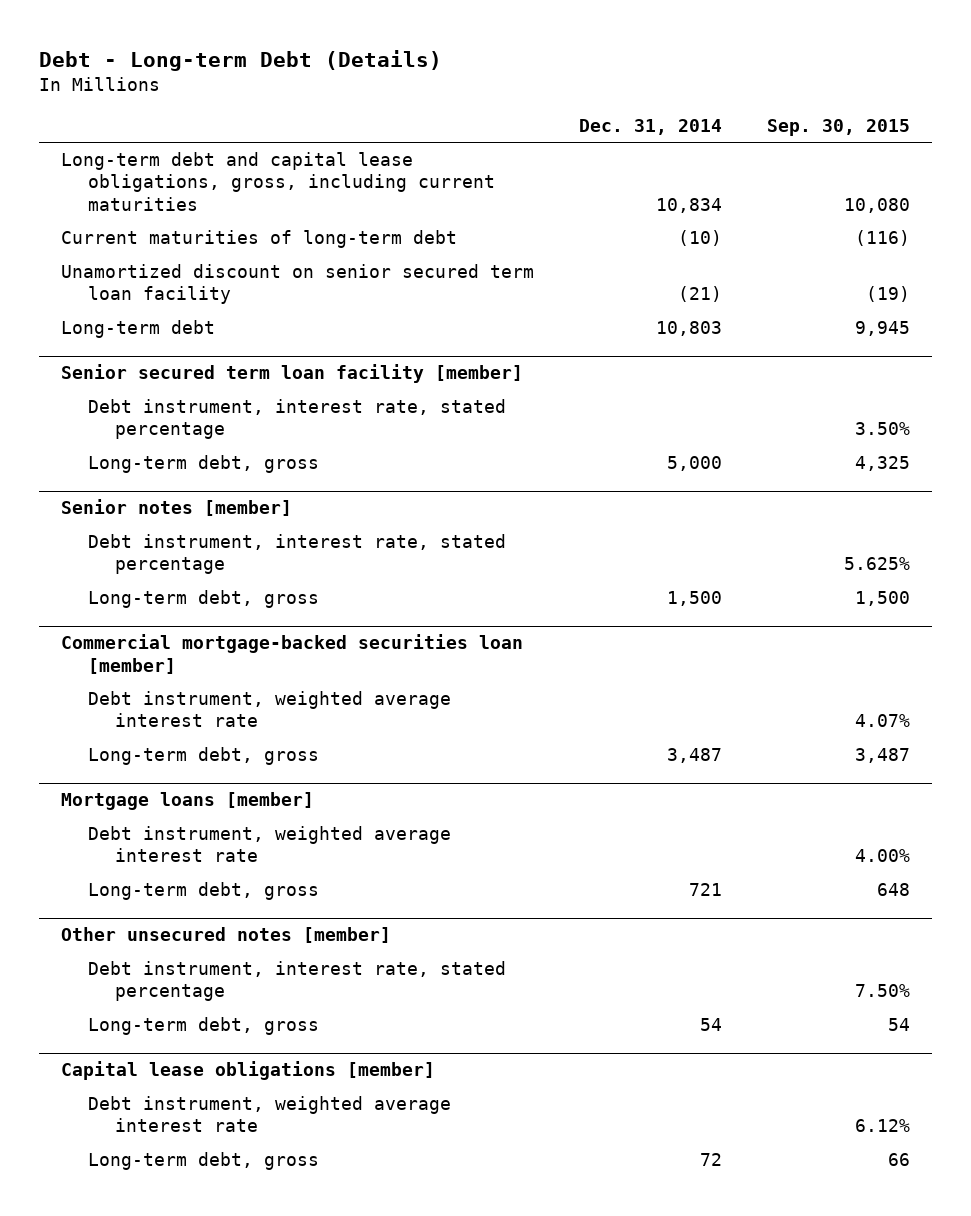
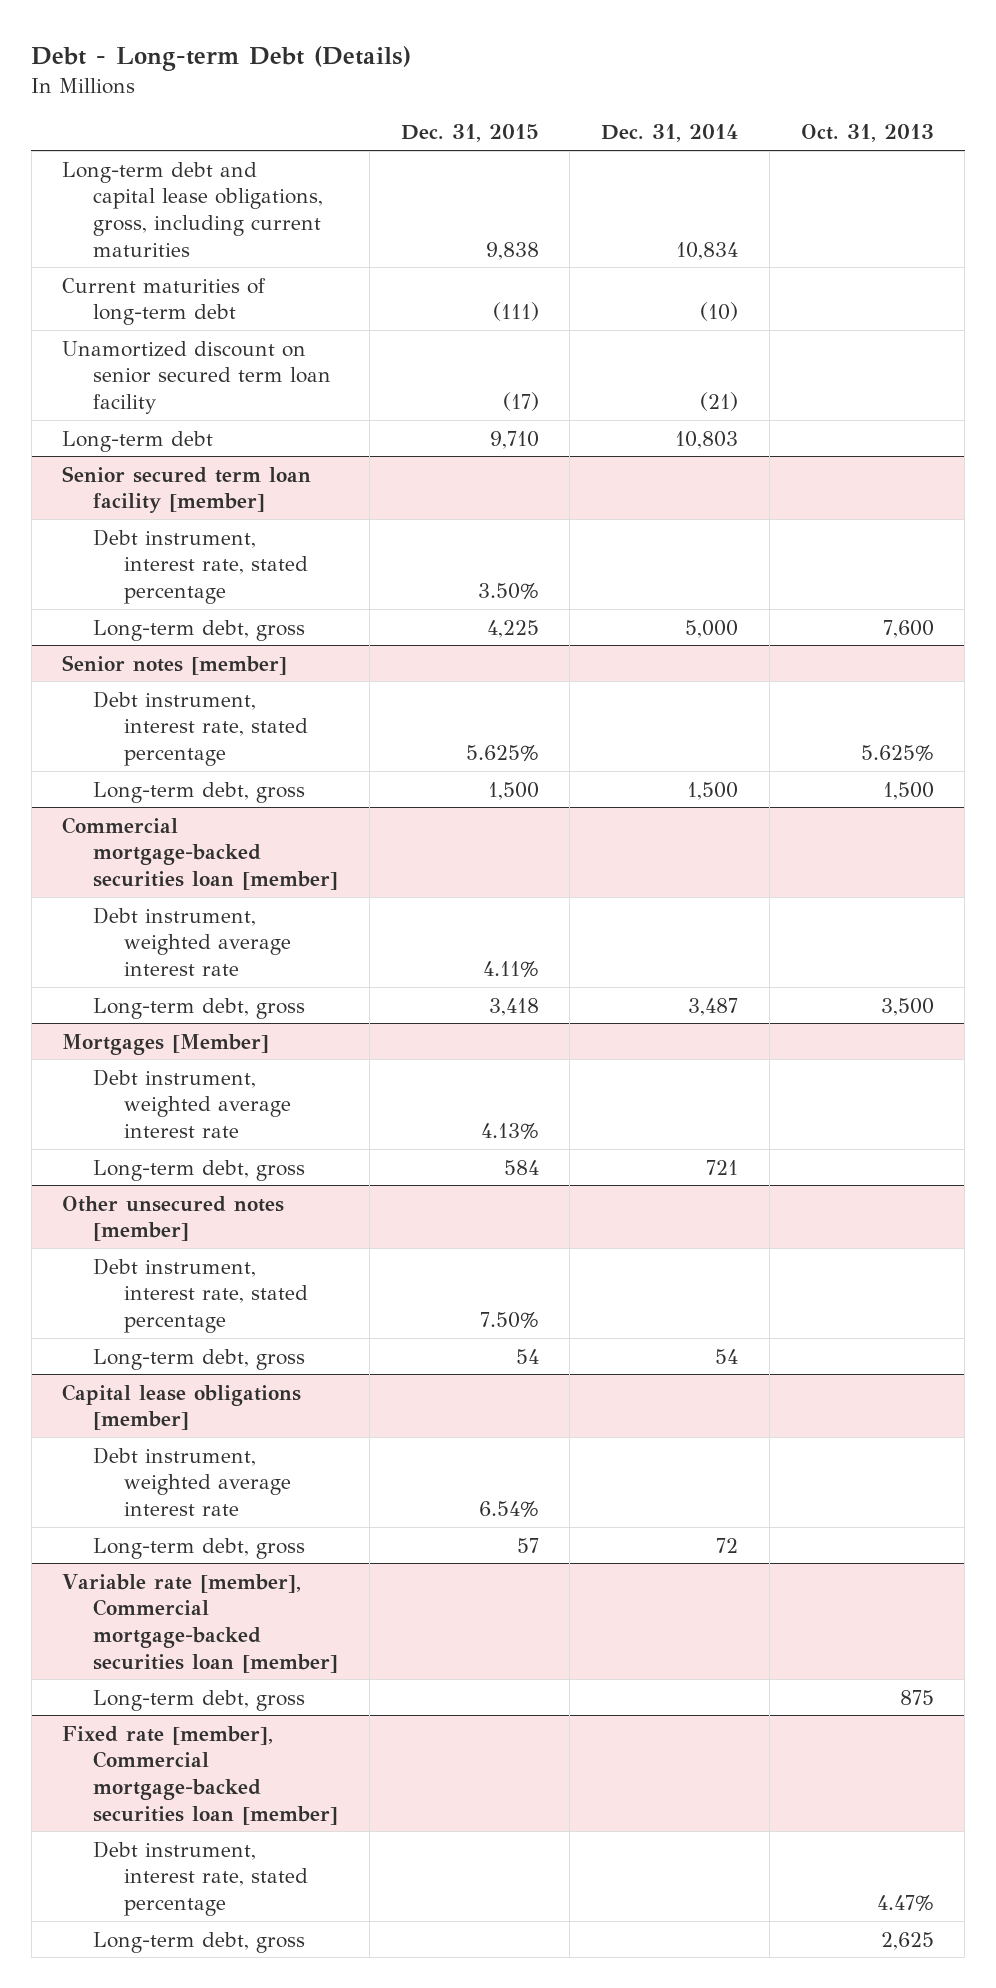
- | Dec. 31, 2014 | Sep. 30, 2015
+ | Dec. 31, 2015 | Dec. 31, 2014 | Oct. 31, 2013
- Mortgage loans [member]
+ Mortgages [Member]
+ Variable rate [member], Commercial mortgage-backed securities loan [member]
+ Long-term debt, gross | | | 875
+ Fixed rate [member], Commercial mortgage-backed securities loan [member]
+ Debt instrument, interest rate, stated percentage | | | 4.47%
+ Long-term debt, gross | | | 2,625

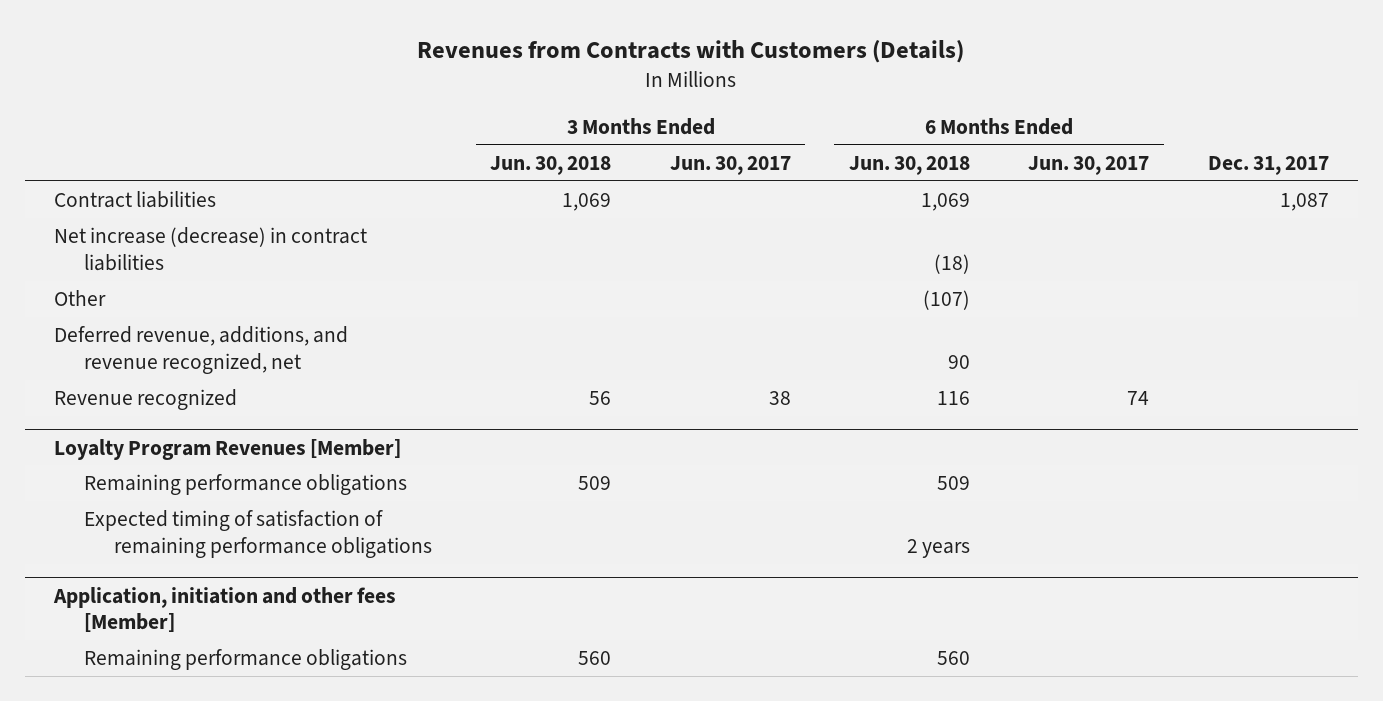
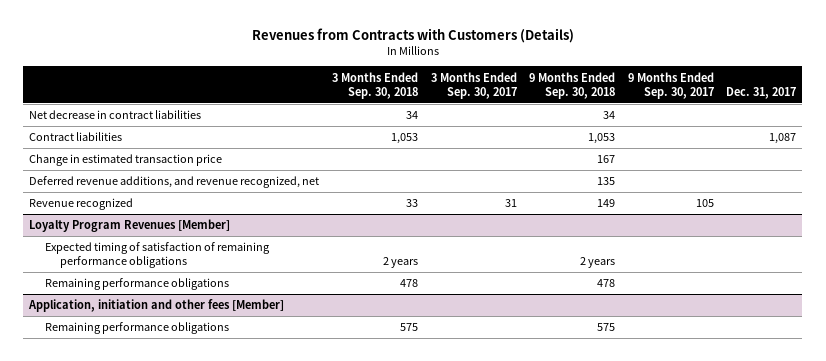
- | 3 Months Ended Jun. 30, 2018 | 3 Months Ended Jun. 30, 2017 | 6 Months Ended Jun. 30, 2018 | 6 Months Ended Jun. 30, 2017 | Dec. 31, 2017
+ | 3 Months Ended Sep. 30, 2018 | 3 Months Ended Sep. 30, 2017 | 9 Months Ended Sep. 30, 2018 | 9 Months Ended Sep. 30, 2017 | Dec. 31, 2017
+ Net decrease in contract liabilities | 34 | | 34 | |
- Net increase (decrease) in contract liabilities | | | (18) | |
- Other | | | (107) | |
- Deferred revenue, additions, and revenue recognized, net | | | 90 | |
+ Change in estimated transaction price | | | 167 | |
+ Deferred revenue additions, and revenue recognized, net | | | 135 | |
@ Loyalty Program Revenues [Member]
moved down: Remaining performance obligations | 478 | | 478 | |

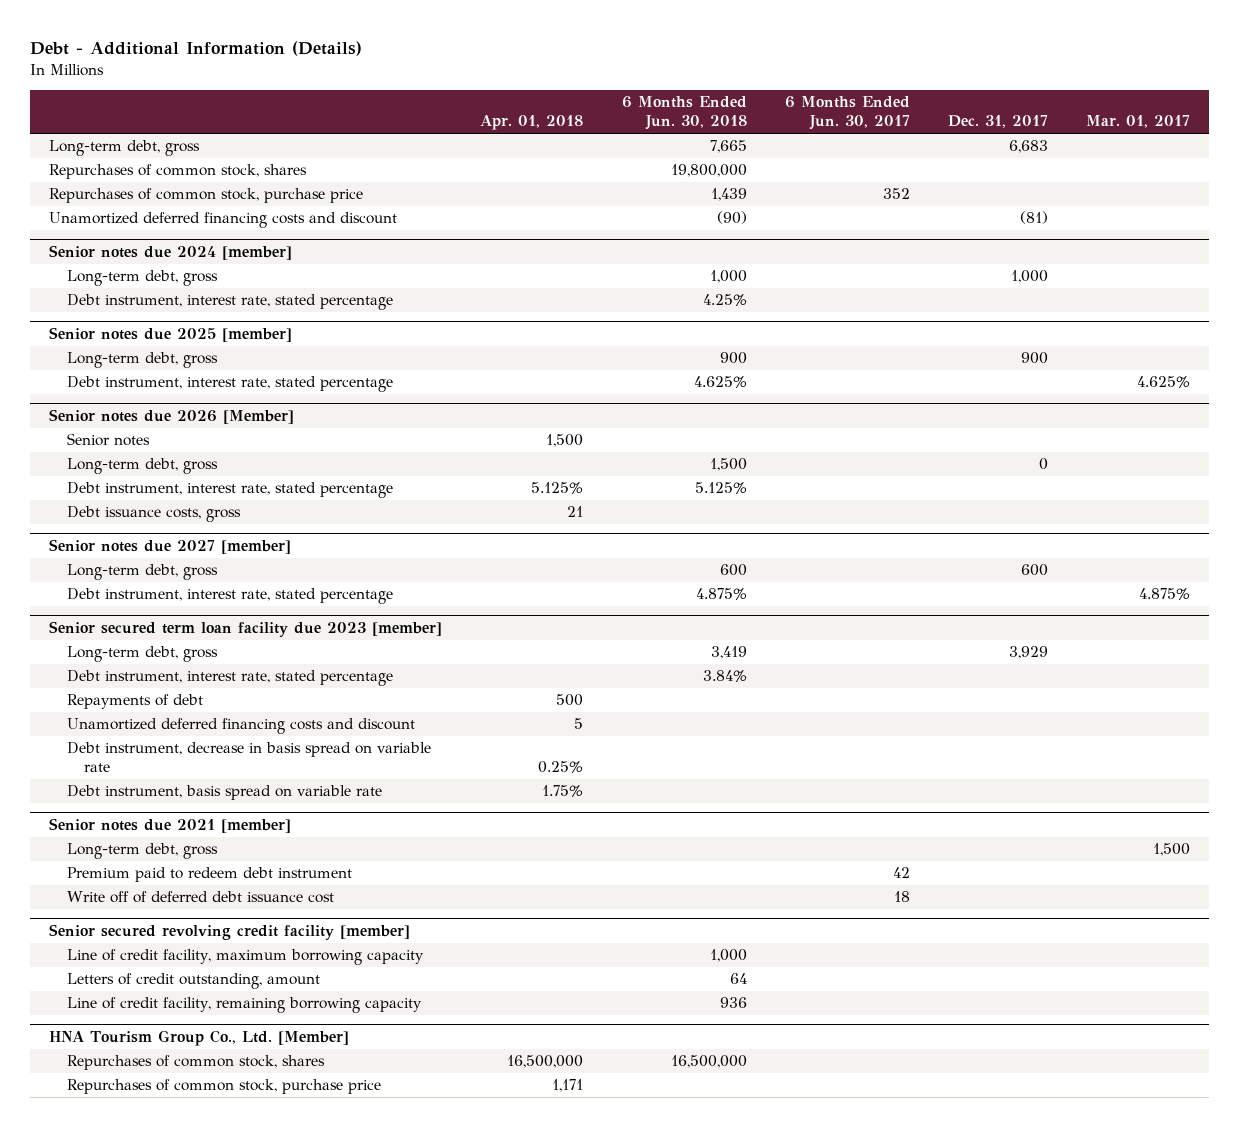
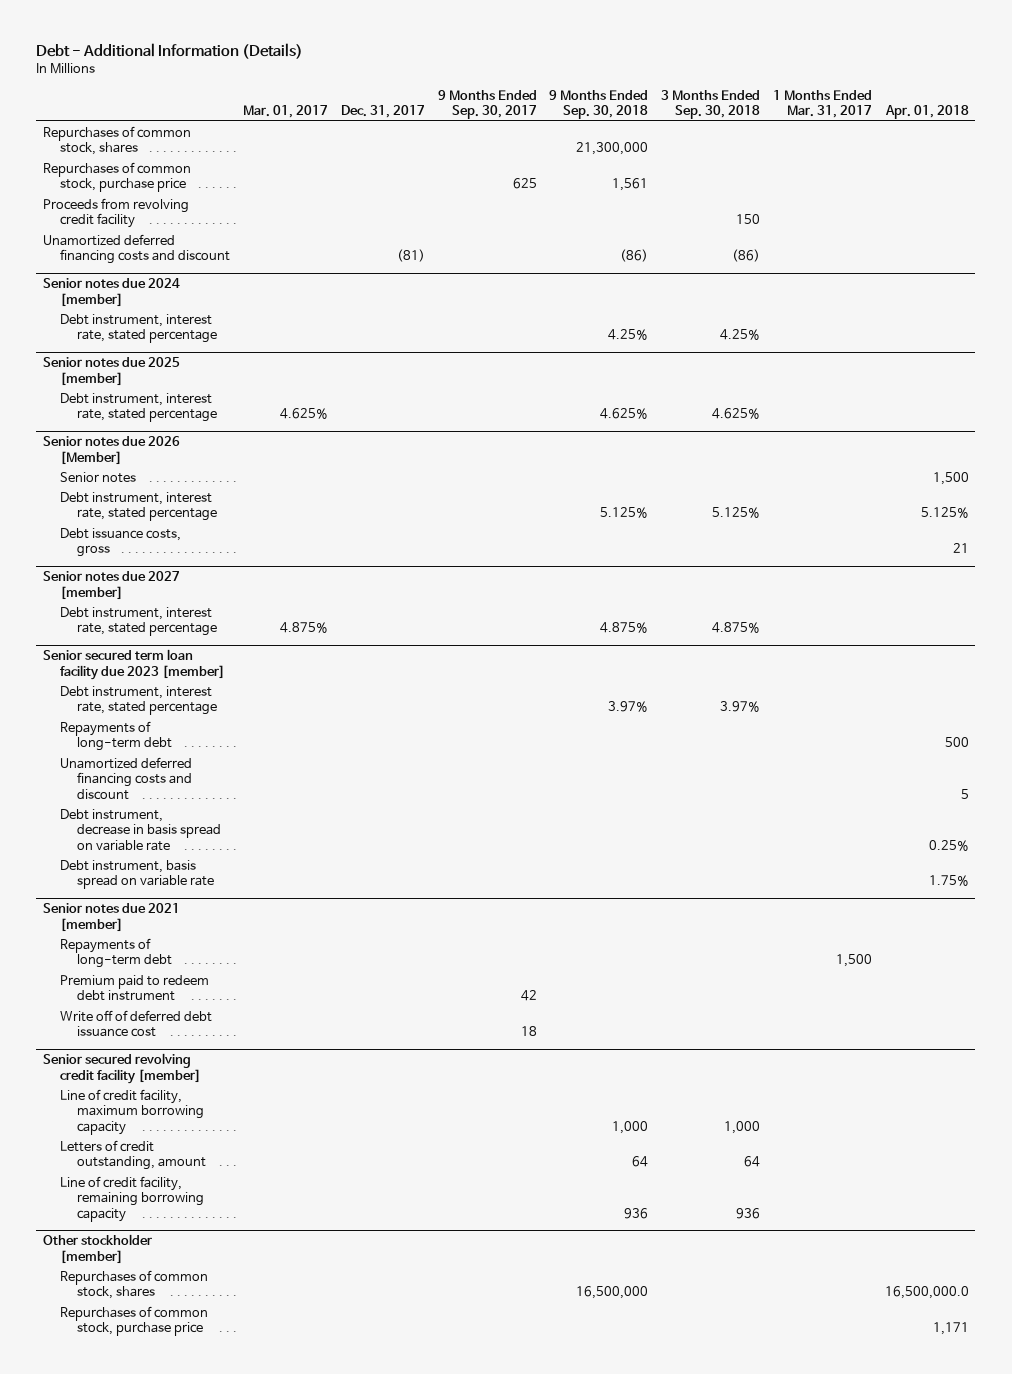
- | Apr. 01, 2018 | 6 Months Ended Jun. 30, 2018 | 6 Months Ended Jun. 30, 2017 | Dec. 31, 2017 | Mar. 01, 2017
+ | Mar. 01, 2017 | Dec. 31, 2017 | 9 Months Ended Sep. 30, 2017 | 9 Months Ended Sep. 30, 2018 | 3 Months Ended Sep. 30, 2018 | 1 Months Ended Mar. 31, 2017 | Apr. 01, 2018
- Long-term debt, gross | | 7,665 | | 6,683 |
+ Proceeds from revolving credit facility | | | | | 150 | |
@ Senior notes due 2024 [member]
- Long-term debt, gross | | 1,000 | | 1,000 |
@ Senior notes due 2025 [member]
- Long-term debt, gross | | 900 | | 900 |
@ Senior notes due 2026 [Member]
- Long-term debt, gross | | 1,500 | | 0 |
@ Senior notes due 2027 [member]
- Long-term debt, gross | | 600 | | 600 |
@ Senior secured term loan facility due 2023 [member]
- Long-term debt, gross | | 3,419 | | 3,929 |
- Repayments of debt | 500 | | | |
+ Repayments of long-term debt | | | | | | | 500
@ Senior notes due 2021 [member]
- Long-term debt, gross | | | | | 1,500
+ Repayments of long-term debt | | | | | | 1,500 |
- HNA Tourism Group Co., Ltd. [Member]
- Repurchases of common stock, shares | 16,500,000 | 16,500,000 | | |
+ Other stockholder [member]
+ Repurchases of common stock, shares | | | | 16,500,000 | | | 16,500,000.0

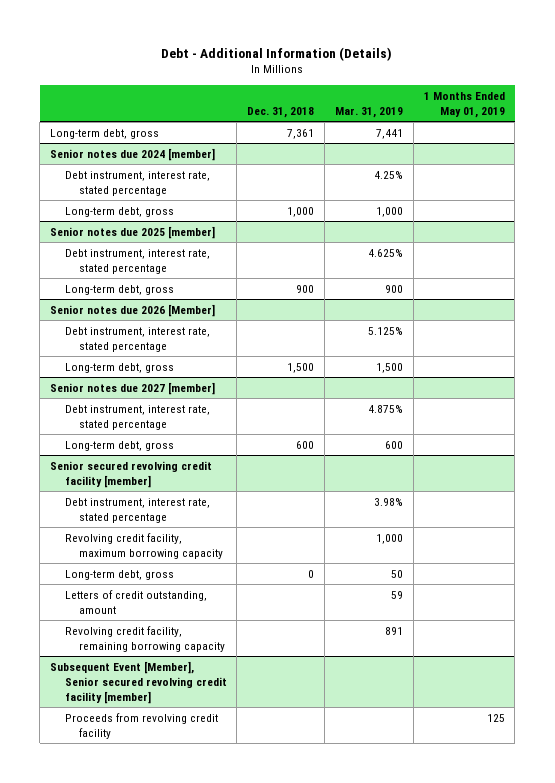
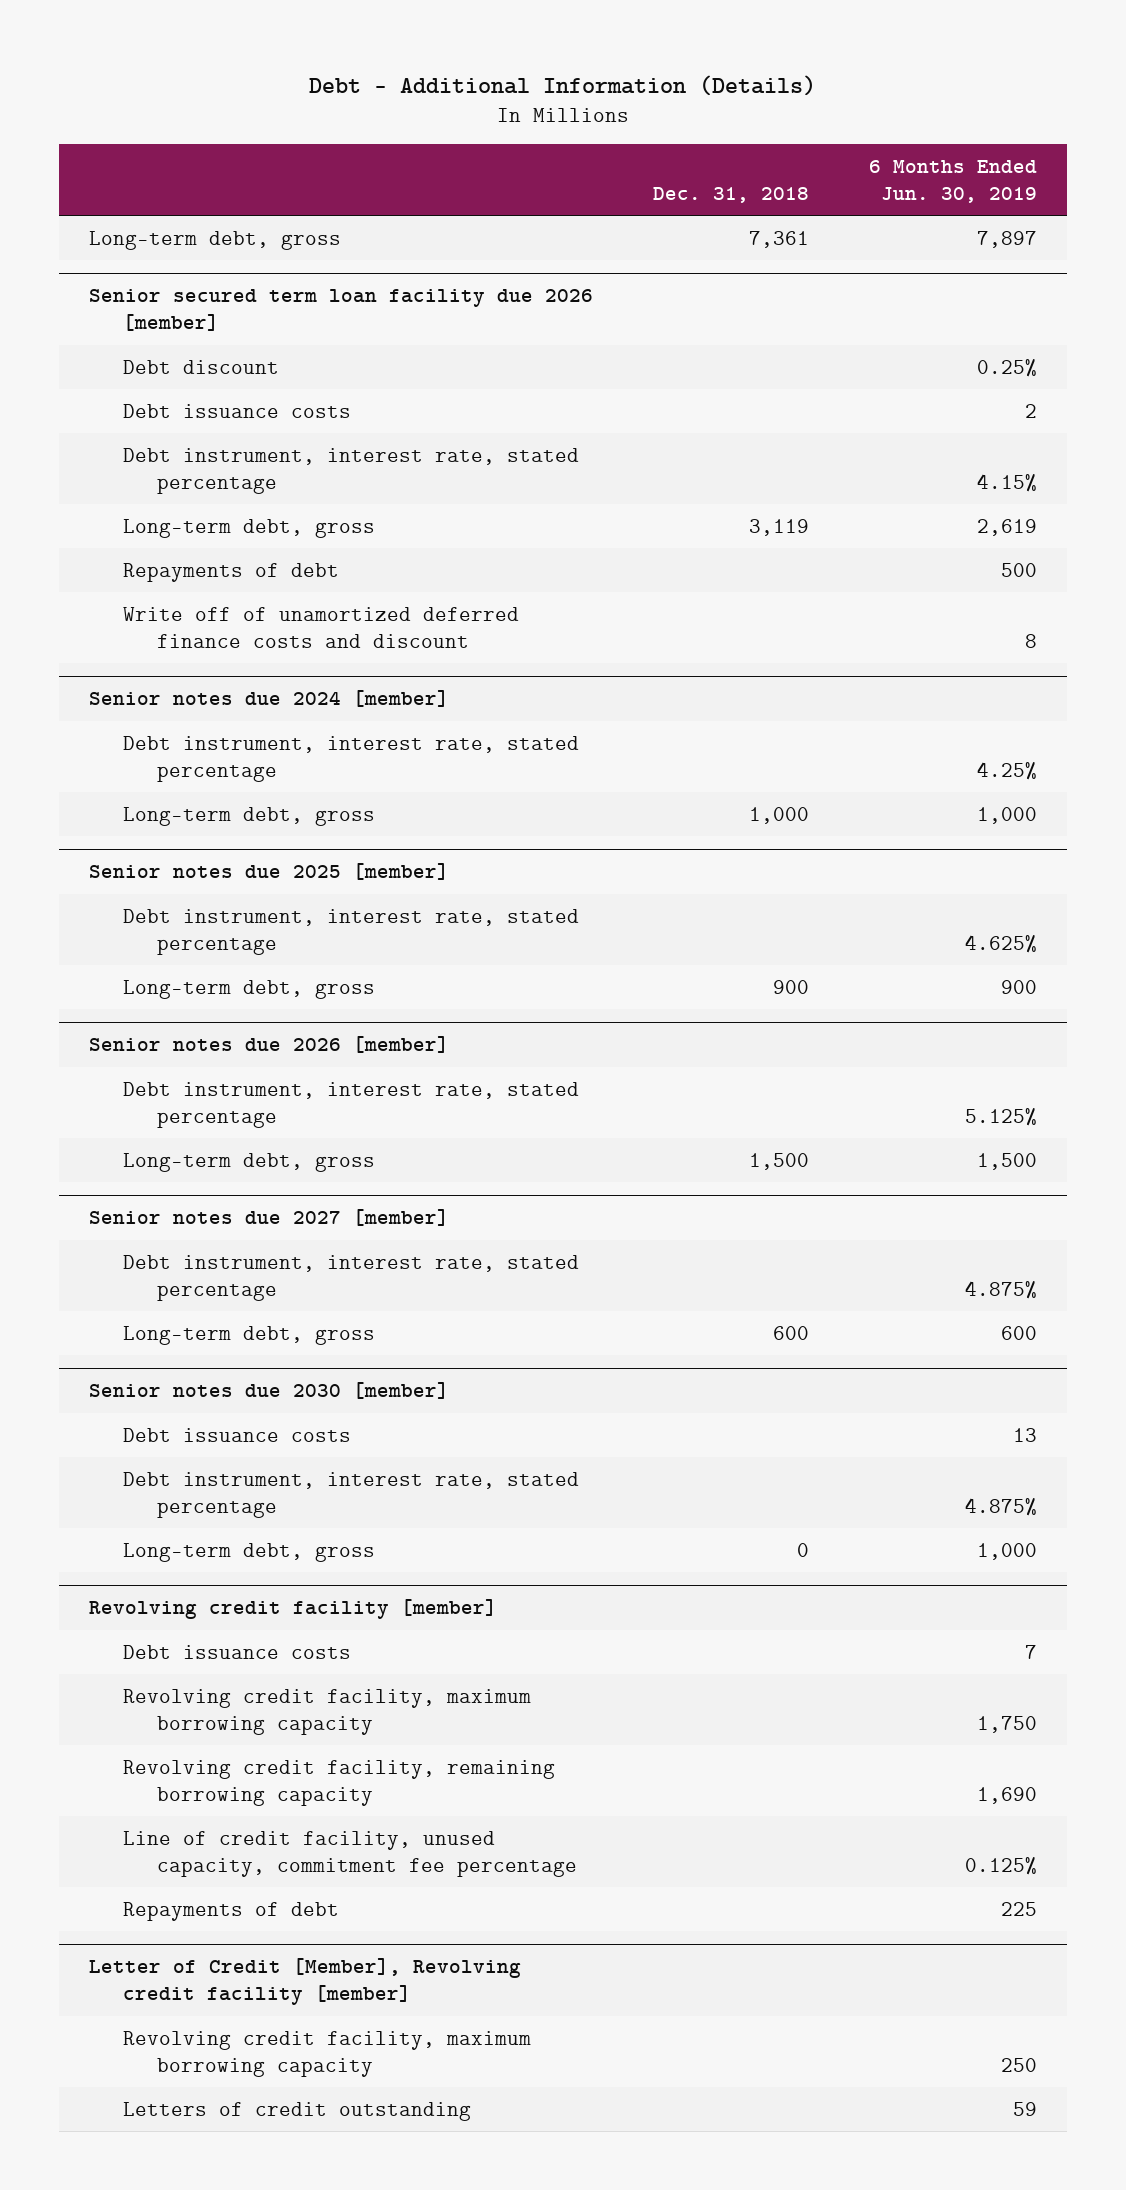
- | Dec. 31, 2018 | Mar. 31, 2019 | 1 Months Ended May 01, 2019
+ | Dec. 31, 2018 | 6 Months Ended Jun. 30, 2019
+ Senior secured term loan facility due 2026 [member]
+ Debt discount | | 0.25%
+ Debt issuance costs | | 2
+ Debt instrument, interest rate, stated percentage | | 4.15%
+ Long-term debt, gross | 3,119 | 2,619
+ Repayments of debt | | 500
+ Write off of unamortized deferred finance costs and discount | | 8
- Senior notes due 2026 [Member]
+ Senior notes due 2026 [member]
- Senior secured revolving credit facility [member]
- Debt instrument, interest rate, stated percentage | | 3.98% |
- Revolving credit facility, maximum borrowing capacity | | 1,000 |
- Long-term debt, gross | 0 | 50 |
- Letters of credit outstanding, amount | | 59 |
- Revolving credit facility, remaining borrowing capacity | | 891 |
- Subsequent Event [Member], Senior secured revolving credit facility [member]
- Proceeds from revolving credit facility | | | 125
+ Senior notes due 2030 [member]
+ Debt issuance costs | | 13
+ Debt instrument, interest rate, stated percentage | | 4.875%
+ Long-term debt, gross | 0 | 1,000
+ Revolving credit facility [member]
+ Debt issuance costs | | 7
+ Revolving credit facility, maximum borrowing capacity | | 1,750
+ Revolving credit facility, remaining borrowing capacity | | 1,690
+ Line of credit facility, unused capacity, commitment fee percentage | | 0.125%
+ Repayments of debt | | 225
+ Letter of Credit [Member], Revolving credit facility [member]
+ Revolving credit facility, maximum borrowing capacity | | 250
+ Letters of credit outstanding | | 59

